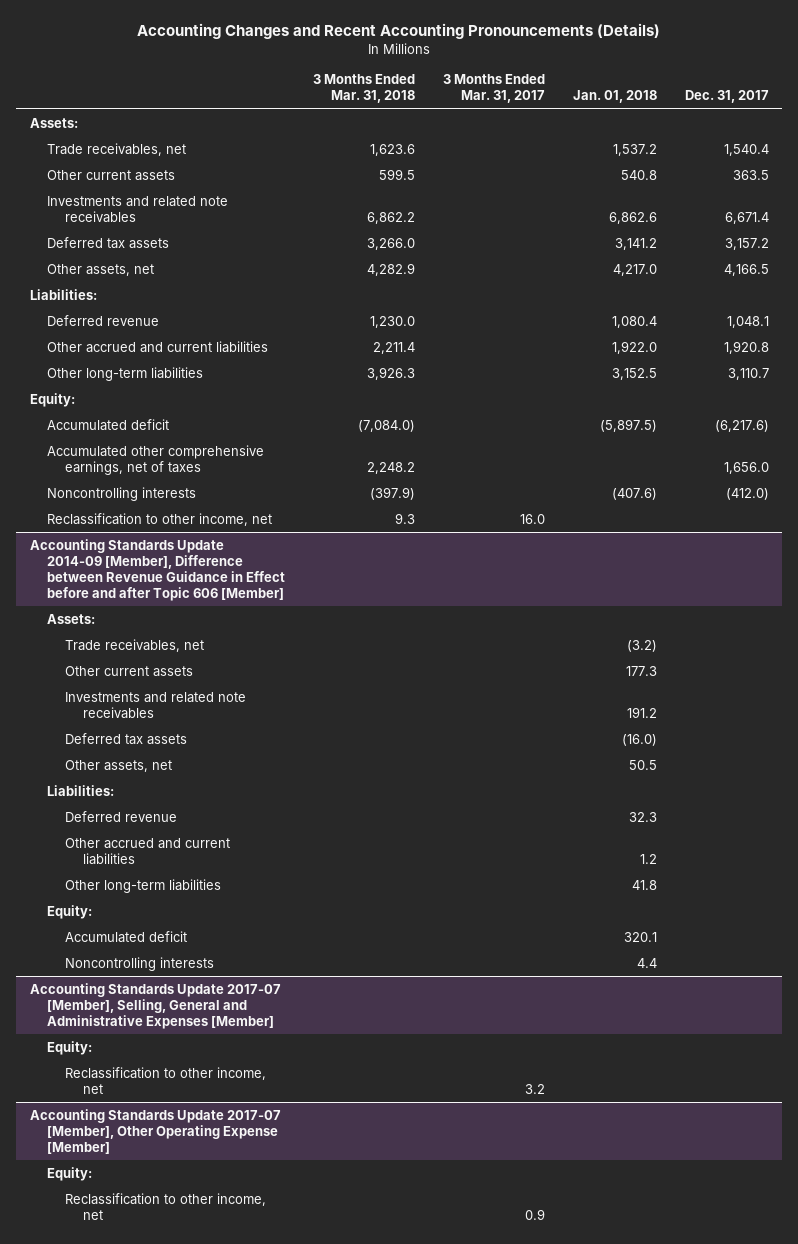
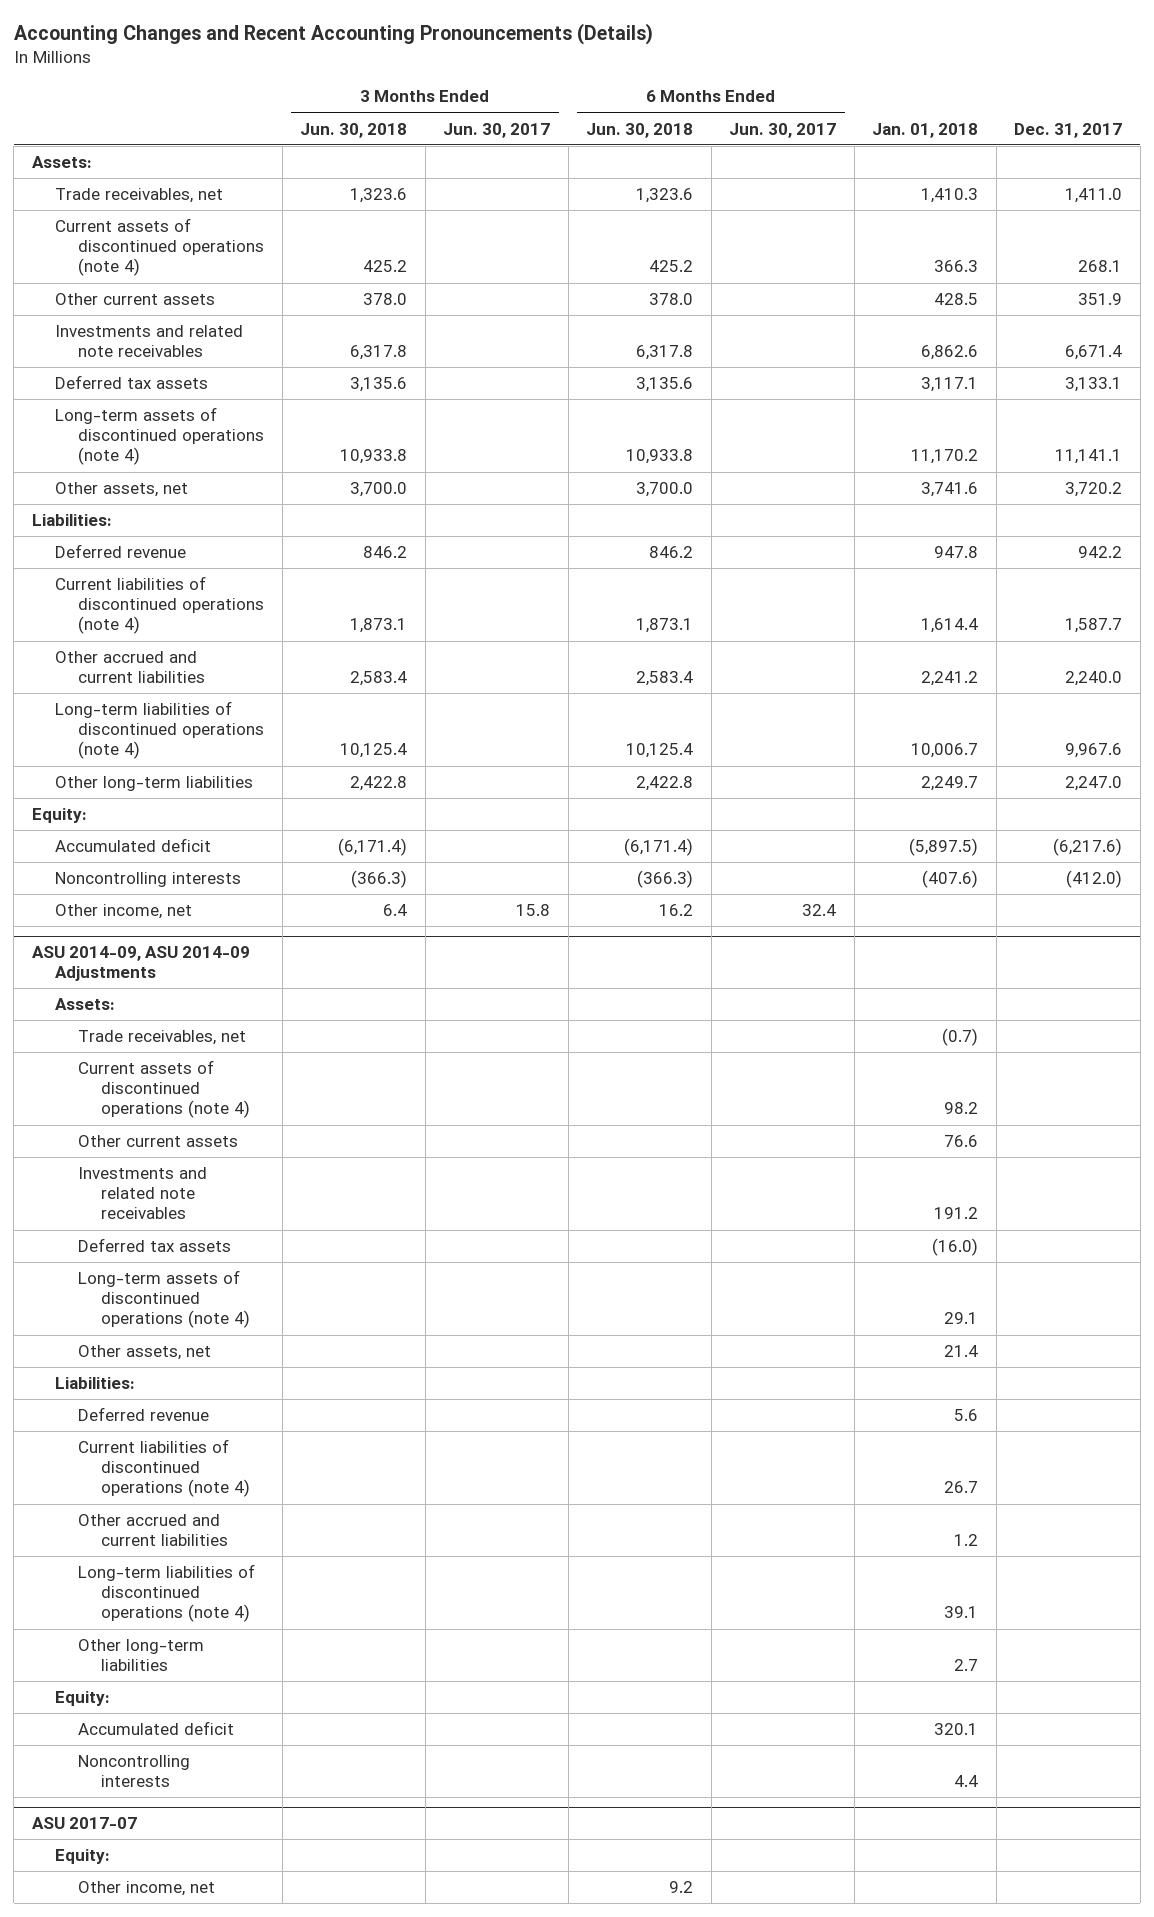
- | 3 Months Ended Mar. 31, 2018 | 3 Months Ended Mar. 31, 2017 | Jan. 01, 2018 | Dec. 31, 2017
+ | 3 Months Ended Jun. 30, 2018 | 3 Months Ended Jun. 30, 2017 | 6 Months Ended Jun. 30, 2018 | 6 Months Ended Jun. 30, 2017 | Jan. 01, 2018 | Dec. 31, 2017
- Trade receivables, net | 1,623.6 | | 1,537.2 | 1,540.4
- Other current assets | 599.5 | | 540.8 | 363.5
+ Trade receivables, net | 1,323.6 | | 1,323.6 | | 1,410.3 | 1,411.0
+ Current assets of discontinued operations (note 4) | 425.2 | | 425.2 | | 366.3 | 268.1
+ Other current assets | 378.0 | | 378.0 | | 428.5 | 351.9
- Deferred tax assets | 3,266.0 | | 3,141.2 | 3,157.2
- Other assets, net | 4,282.9 | | 4,217.0 | 4,166.5
+ Deferred tax assets | 3,135.6 | | 3,135.6 | | 3,117.1 | 3,133.1
+ Long-term assets of discontinued operations (note 4) | 10,933.8 | | 10,933.8 | | 11,170.2 | 11,141.1
+ Other assets, net | 3,700.0 | | 3,700.0 | | 3,741.6 | 3,720.2
- Deferred revenue | 1,230.0 | | 1,080.4 | 1,048.1
- Other accrued and current liabilities | 2,211.4 | | 1,922.0 | 1,920.8
- Other long-term liabilities | 3,926.3 | | 3,152.5 | 3,110.7
+ Deferred revenue | 846.2 | | 846.2 | | 947.8 | 942.2
+ Current liabilities of discontinued operations (note 4) | 1,873.1 | | 1,873.1 | | 1,614.4 | 1,587.7
+ Other accrued and current liabilities | 2,583.4 | | 2,583.4 | | 2,241.2 | 2,240.0
+ Long-term liabilities of discontinued operations (note 4) | 10,125.4 | | 10,125.4 | | 10,006.7 | 9,967.6
+ Other long-term liabilities | 2,422.8 | | 2,422.8 | | 2,249.7 | 2,247.0
- Accumulated other comprehensive earnings, net of taxes | 2,248.2 | | | 1,656.0
- Reclassification to other income, net | 9.3 | 16.0 | |
- Accounting Standards Update 2014-09 [Member], Difference between Revenue Guidance in Effect before and after Topic 606 [Member]
+ Other income, net | 6.4 | 15.8 | 16.2 | 32.4 | |
+ ASU 2014-09, ASU 2014-09 Adjustments
- Trade receivables, net | | | (3.2) |
- Other current assets | | | 177.3 |
+ Trade receivables, net | | | | | (0.7) |
+ Current assets of discontinued operations (note 4) | | | | | 98.2 |
+ Other current assets | | | | | 76.6 |
- Other assets, net | | | 50.5 |
+ Long-term assets of discontinued operations (note 4) | | | | | 29.1 |
+ Other assets, net | | | | | 21.4 |
- Deferred revenue | | | 32.3 |
+ Deferred revenue | | | | | 5.6 |
+ Current liabilities of discontinued operations (note 4) | | | | | 26.7 |
- Other long-term liabilities | | | 41.8 |
+ Long-term liabilities of discontinued operations (note 4) | | | | | 39.1 |
+ Other long-term liabilities | | | | | 2.7 |
- Accounting Standards Update 2017-07 [Member], Selling, General and Administrative Expenses [Member]
- Equity:
- Reclassification to other income, net | | 3.2 | |
- Accounting Standards Update 2017-07 [Member], Other Operating Expense [Member]
+ ASU 2017-07
- Reclassification to other income, net | | 0.9 | |
+ Other income, net | | | 9.2 | | |

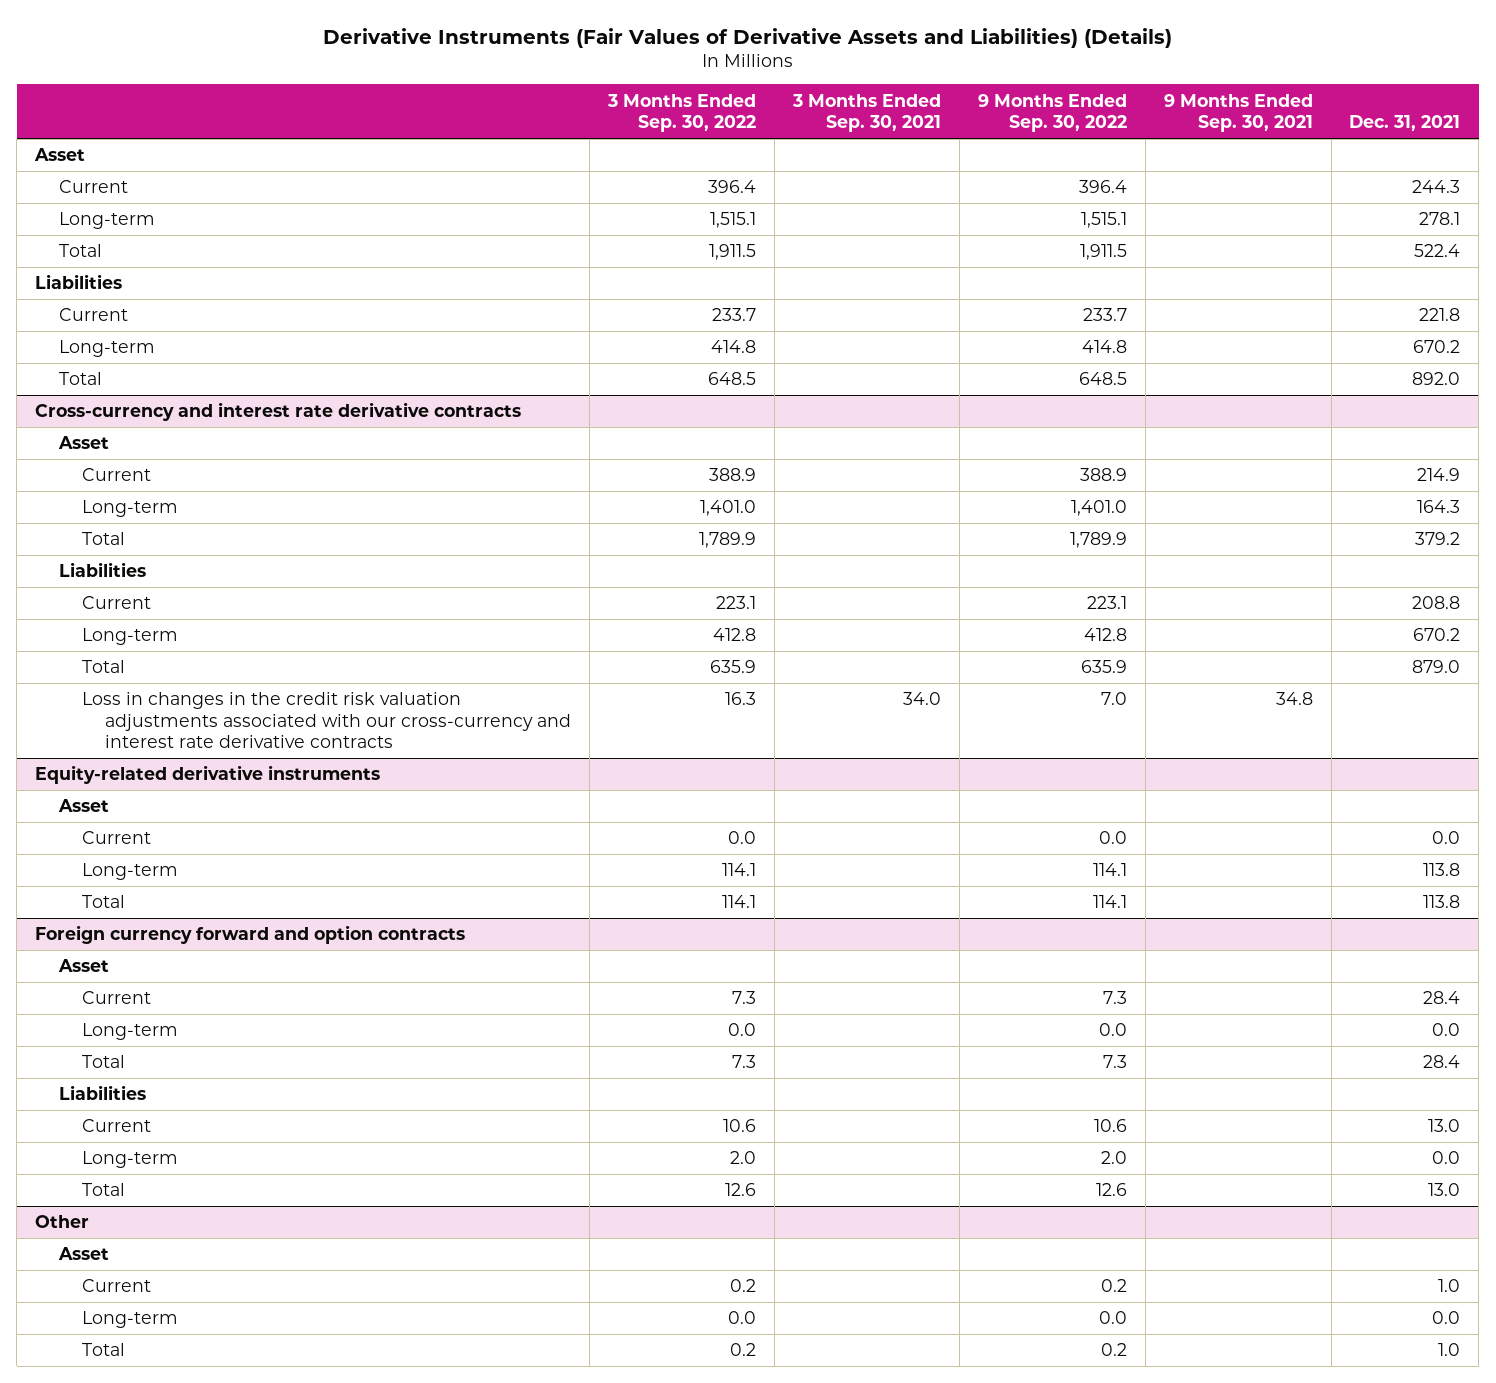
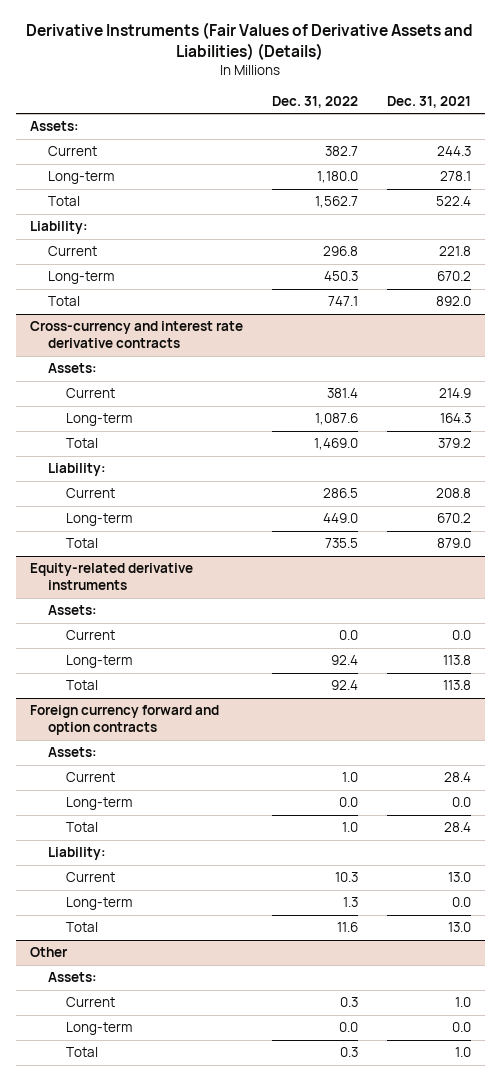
- | 3 Months Ended Sep. 30, 2022 | 3 Months Ended Sep. 30, 2021 | 9 Months Ended Sep. 30, 2022 | 9 Months Ended Sep. 30, 2021 | Dec. 31, 2021
+ | Dec. 31, 2022 | Dec. 31, 2021
- Asset
+ Assets:
- Liabilities
+ Liability:
@ Cross-currency and interest rate derivative contracts
- Asset
+ Assets:
- Liabilities
+ Liability:
- Loss in changes in the credit risk valuation adjustments associated with our cross-currency and interest rate derivative contracts | 16.3 | 34.0 | 7.0 | 34.8 |
@ Equity-related derivative instruments
- Asset
+ Assets:
@ Foreign currency forward and option contracts
- Asset
+ Assets:
- Liabilities
+ Liability:
@ Other
- Asset
+ Assets:

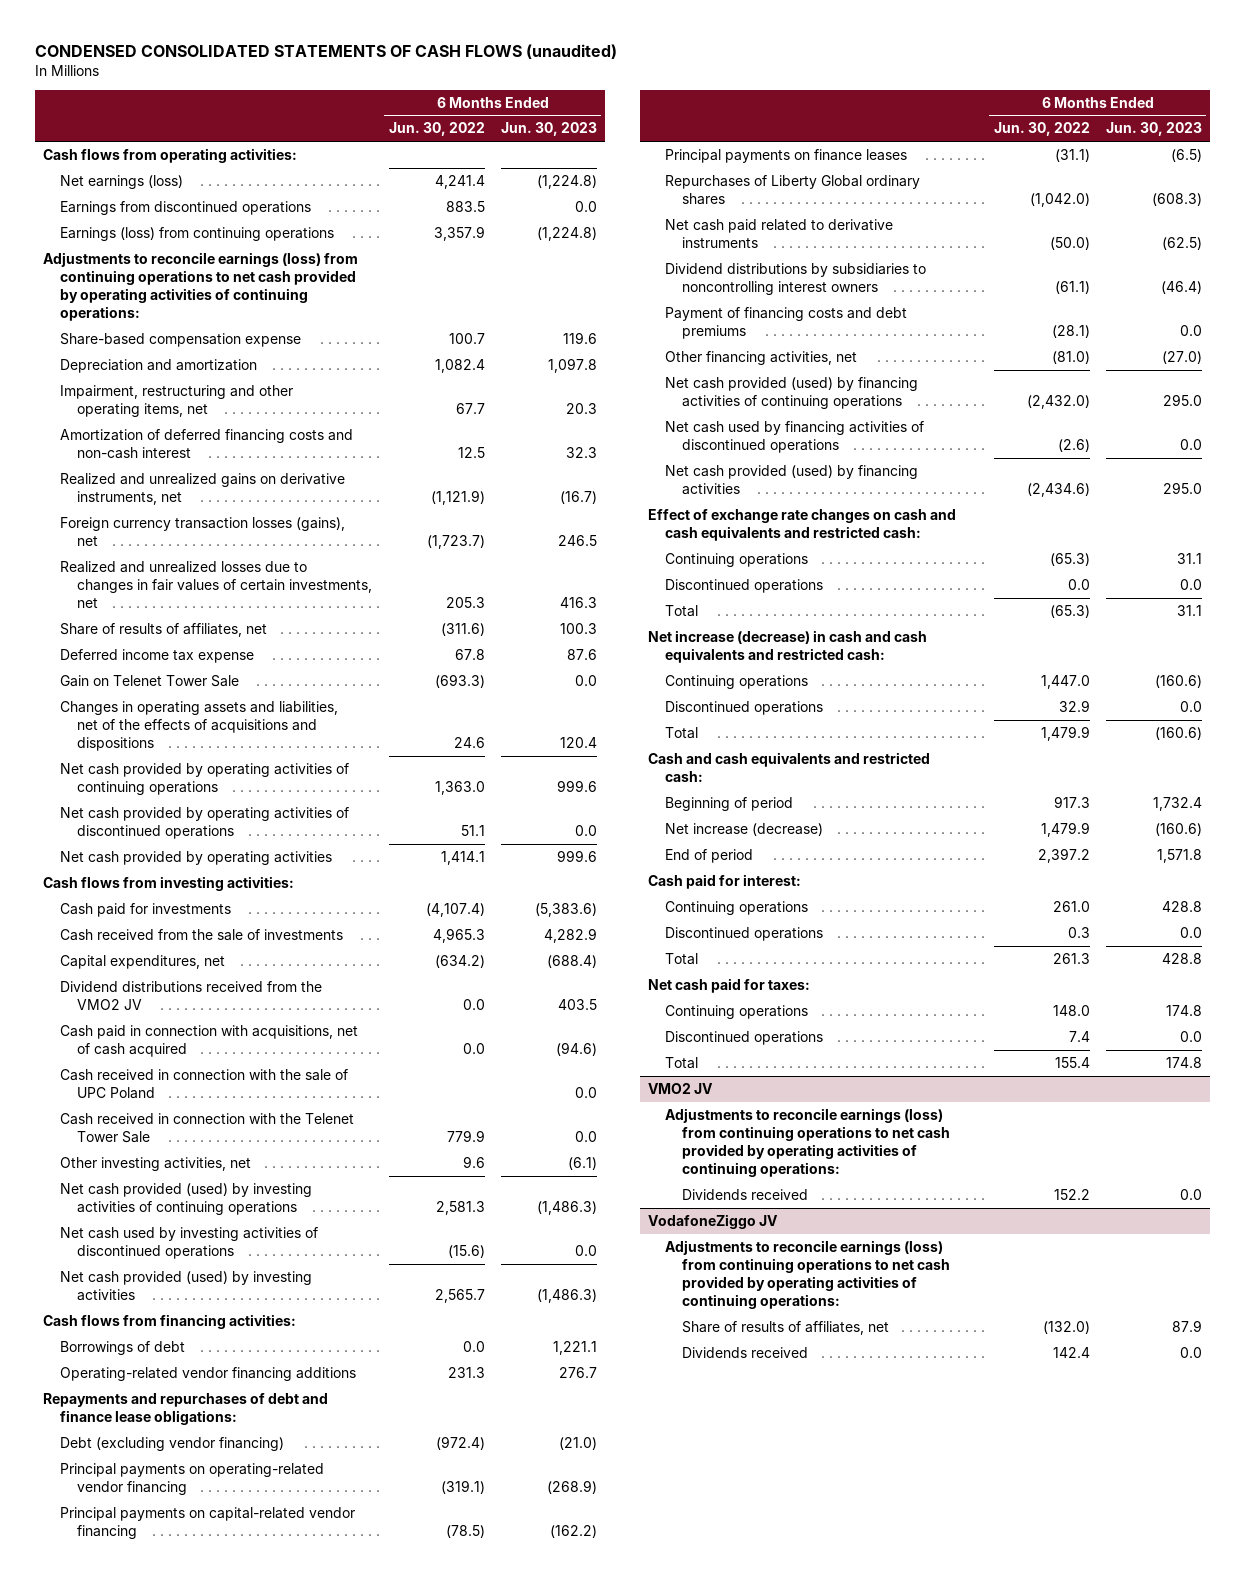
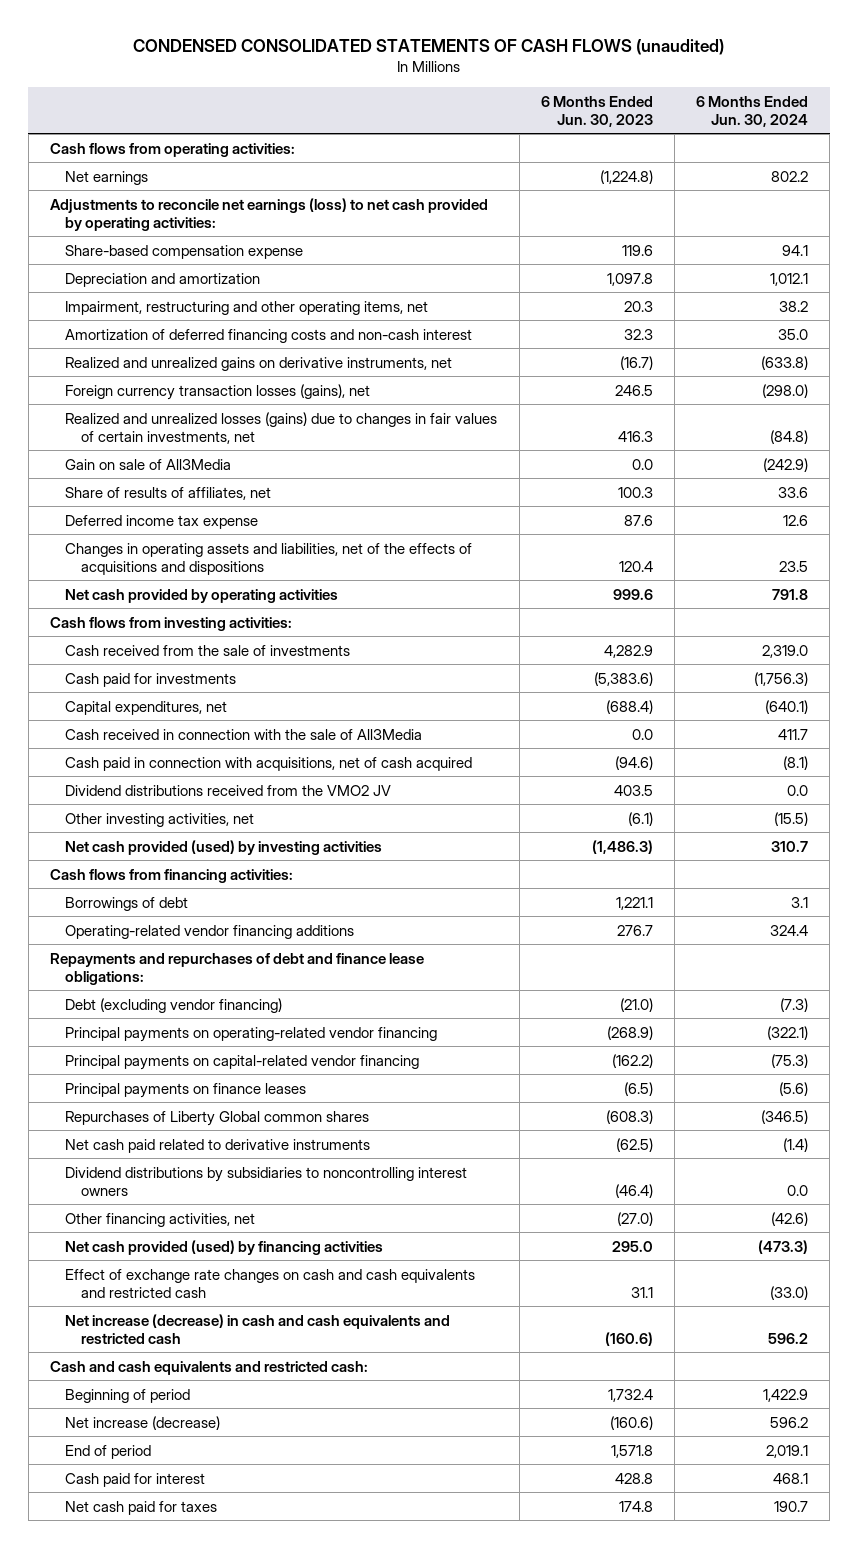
- | 6 Months Ended Jun. 30, 2022 | 6 Months Ended Jun. 30, 2023
+ | 6 Months Ended Jun. 30, 2023 | 6 Months Ended Jun. 30, 2024
- Net earnings (loss) | 4,241.4 | (1,224.8)
- Earnings from discontinued operations | 883.5 | 0.0
- Earnings (loss) from continuing operations | 3,357.9 | (1,224.8)
- Adjustments to reconcile earnings (loss) from continuing operations to net cash provided by operating activities of continuing operations:
+ Net earnings | (1,224.8) | 802.2
+ Adjustments to reconcile net earnings (loss) to net cash provided by operating activities:
- Realized and unrealized losses due to changes in fair values of certain investments, net | 205.3 | 416.3
+ Realized and unrealized losses (gains) due to changes in fair values of certain investments, net | 416.3 | (84.8)
+ Gain on sale of All3Media | 0.0 | (242.9)
- Gain on Telenet Tower Sale | (693.3) | 0.0
- Net cash provided by operating activities of continuing operations | 1,363.0 | 999.6
- Net cash provided by operating activities of discontinued operations | 51.1 | 0.0
moved down: Cash paid for investments | (5,383.6) | (1,756.3)
+ Cash received in connection with the sale of All3Media | 0.0 | 411.7
- Cash received in connection with the sale of UPC Poland | | 0.0
- Cash received in connection with the Telenet Tower Sale | 779.9 | 0.0
moved down: Dividend distributions received from the VMO2 JV | 403.5 | 0.0
- Net cash provided (used) by investing activities of continuing operations | 2,581.3 | (1,486.3)
- Net cash used by investing activities of discontinued operations | (15.6) | 0.0
- Repurchases of Liberty Global ordinary shares | (1,042.0) | (608.3)
+ Repurchases of Liberty Global common shares | (608.3) | (346.5)
- Payment of financing costs and debt premiums | (28.1) | 0.0
- Net cash provided (used) by financing activities of continuing operations | (2,432.0) | 295.0
- Net cash used by financing activities of discontinued operations | (2.6) | 0.0
- Effect of exchange rate changes on cash and cash equivalents and restricted cash:
- Continuing operations | (65.3) | 31.1
- Discontinued operations | 0.0 | 0.0
- Total | (65.3) | 31.1
- Net increase (decrease) in cash and cash equivalents and restricted cash:
- Continuing operations | 1,447.0 | (160.6)
- Discontinued operations | 32.9 | 0.0
- Total | 1,479.9 | (160.6)
+ Effect of exchange rate changes on cash and cash equivalents and restricted cash | 31.1 | (33.0)
+ Net increase (decrease) in cash and cash equivalents and restricted cash | (160.6) | 596.2
- Cash paid for interest:
- Continuing operations | 261.0 | 428.8
- Discontinued operations | 0.3 | 0.0
- Total | 261.3 | 428.8
- Net cash paid for taxes:
- Continuing operations | 148.0 | 174.8
- Discontinued operations | 7.4 | 0.0
- Total | 155.4 | 174.8
- VMO2 JV
- Adjustments to reconcile earnings (loss) from continuing operations to net cash provided by operating activities of continuing operations:
- Dividends received | 152.2 | 0.0
- VodafoneZiggo JV
- Adjustments to reconcile earnings (loss) from continuing operations to net cash provided by operating activities of continuing operations:
- Share of results of affiliates, net | (132.0) | 87.9
- Dividends received | 142.4 | 0.0
+ Cash paid for interest | 428.8 | 468.1
+ Net cash paid for taxes | 174.8 | 190.7

